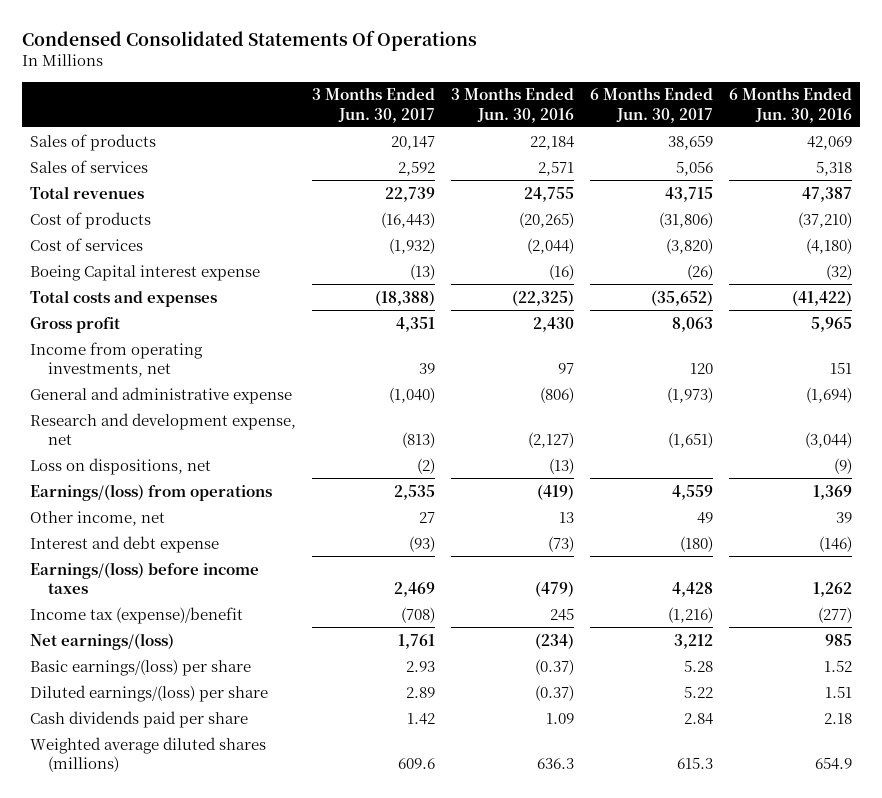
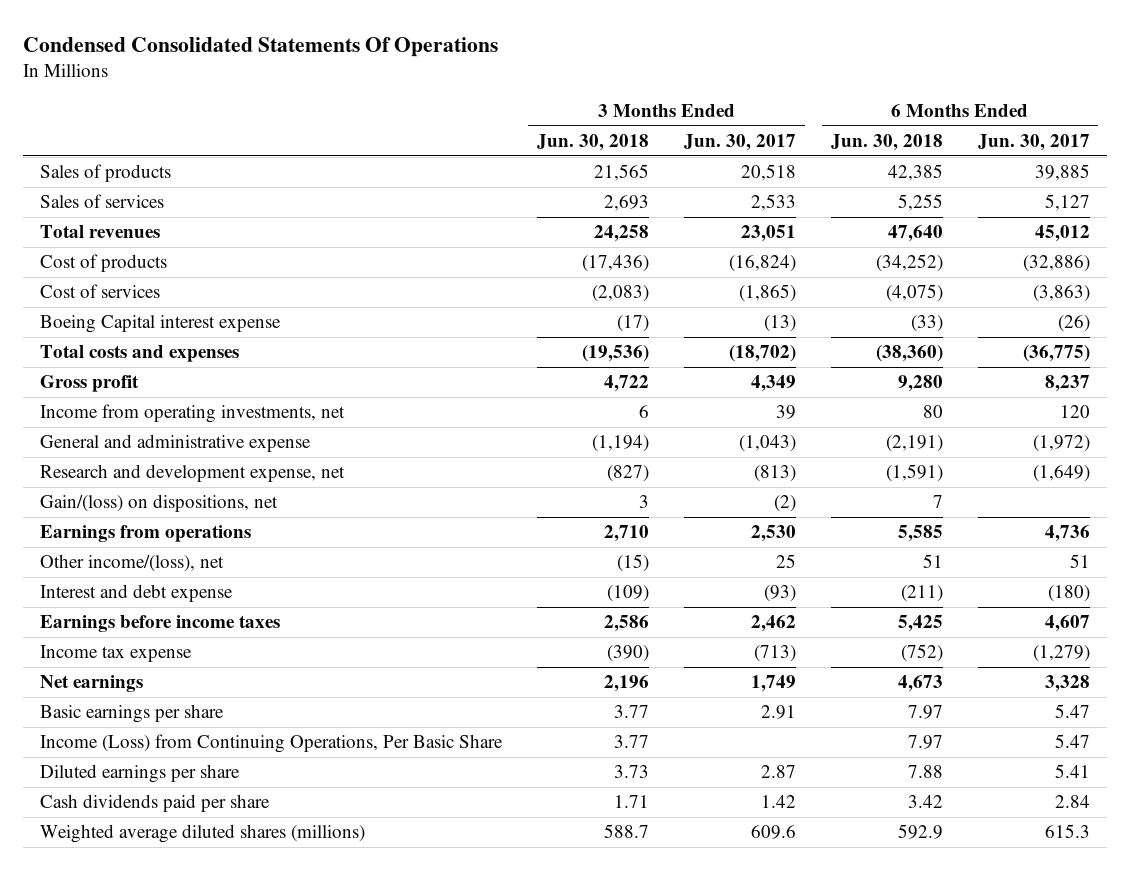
- | 3 Months Ended Jun. 30, 2017 | 3 Months Ended Jun. 30, 2016 | 6 Months Ended Jun. 30, 2017 | 6 Months Ended Jun. 30, 2016
+ | 3 Months Ended Jun. 30, 2018 | 3 Months Ended Jun. 30, 2017 | 6 Months Ended Jun. 30, 2018 | 6 Months Ended Jun. 30, 2017
- Sales of products | 20,147 | 22,184 | 38,659 | 42,069
- Sales of services | 2,592 | 2,571 | 5,056 | 5,318
- Total revenues | 22,739 | 24,755 | 43,715 | 47,387
- Cost of products | (16,443) | (20,265) | (31,806) | (37,210)
- Cost of services | (1,932) | (2,044) | (3,820) | (4,180)
+ Sales of products | 21,565 | 20,518 | 42,385 | 39,885
+ Sales of services | 2,693 | 2,533 | 5,255 | 5,127
+ Total revenues | 24,258 | 23,051 | 47,640 | 45,012
+ Cost of products | (17,436) | (16,824) | (34,252) | (32,886)
+ Cost of services | (2,083) | (1,865) | (4,075) | (3,863)
- Total costs and expenses | (18,388) | (22,325) | (35,652) | (41,422)
- Gross profit | 4,351 | 2,430 | 8,063 | 5,965
+ Total costs and expenses | (19,536) | (18,702) | (38,360) | (36,775)
+ Gross profit | 4,722 | 4,349 | 9,280 | 8,237
- General and administrative expense | (1,040) | (806) | (1,973) | (1,694)
- Research and development expense, net | (813) | (2,127) | (1,651) | (3,044)
- Loss on dispositions, net | (2) | (13) | | (9)
- Earnings/(loss) from operations | 2,535 | (419) | 4,559 | 1,369
- Other income, net | 27 | 13 | 49 | 39
+ General and administrative expense | (1,194) | (1,043) | (2,191) | (1,972)
+ Research and development expense, net | (827) | (813) | (1,591) | (1,649)
+ Gain/(loss) on dispositions, net | 3 | (2) | 7 |
+ Earnings from operations | 2,710 | 2,530 | 5,585 | 4,736
+ Other income/(loss), net | (15) | 25 | 51 | 51
- Earnings/(loss) before income taxes | 2,469 | (479) | 4,428 | 1,262
- Income tax (expense)/benefit | (708) | 245 | (1,216) | (277)
- Net earnings/(loss) | 1,761 | (234) | 3,212 | 985
- Basic earnings/(loss) per share | 2.93 | (0.37) | 5.28 | 1.52
- Diluted earnings/(loss) per share | 2.89 | (0.37) | 5.22 | 1.51
+ Earnings before income taxes | 2,586 | 2,462 | 5,425 | 4,607
+ Income tax expense | (390) | (713) | (752) | (1,279)
+ Net earnings | 2,196 | 1,749 | 4,673 | 3,328
+ Basic earnings per share | 3.77 | 2.91 | 7.97 | 5.47
+ Income (Loss) from Continuing Operations, Per Basic Share | 3.77 | | 7.97 | 5.47
+ Diluted earnings per share | 3.73 | 2.87 | 7.88 | 5.41

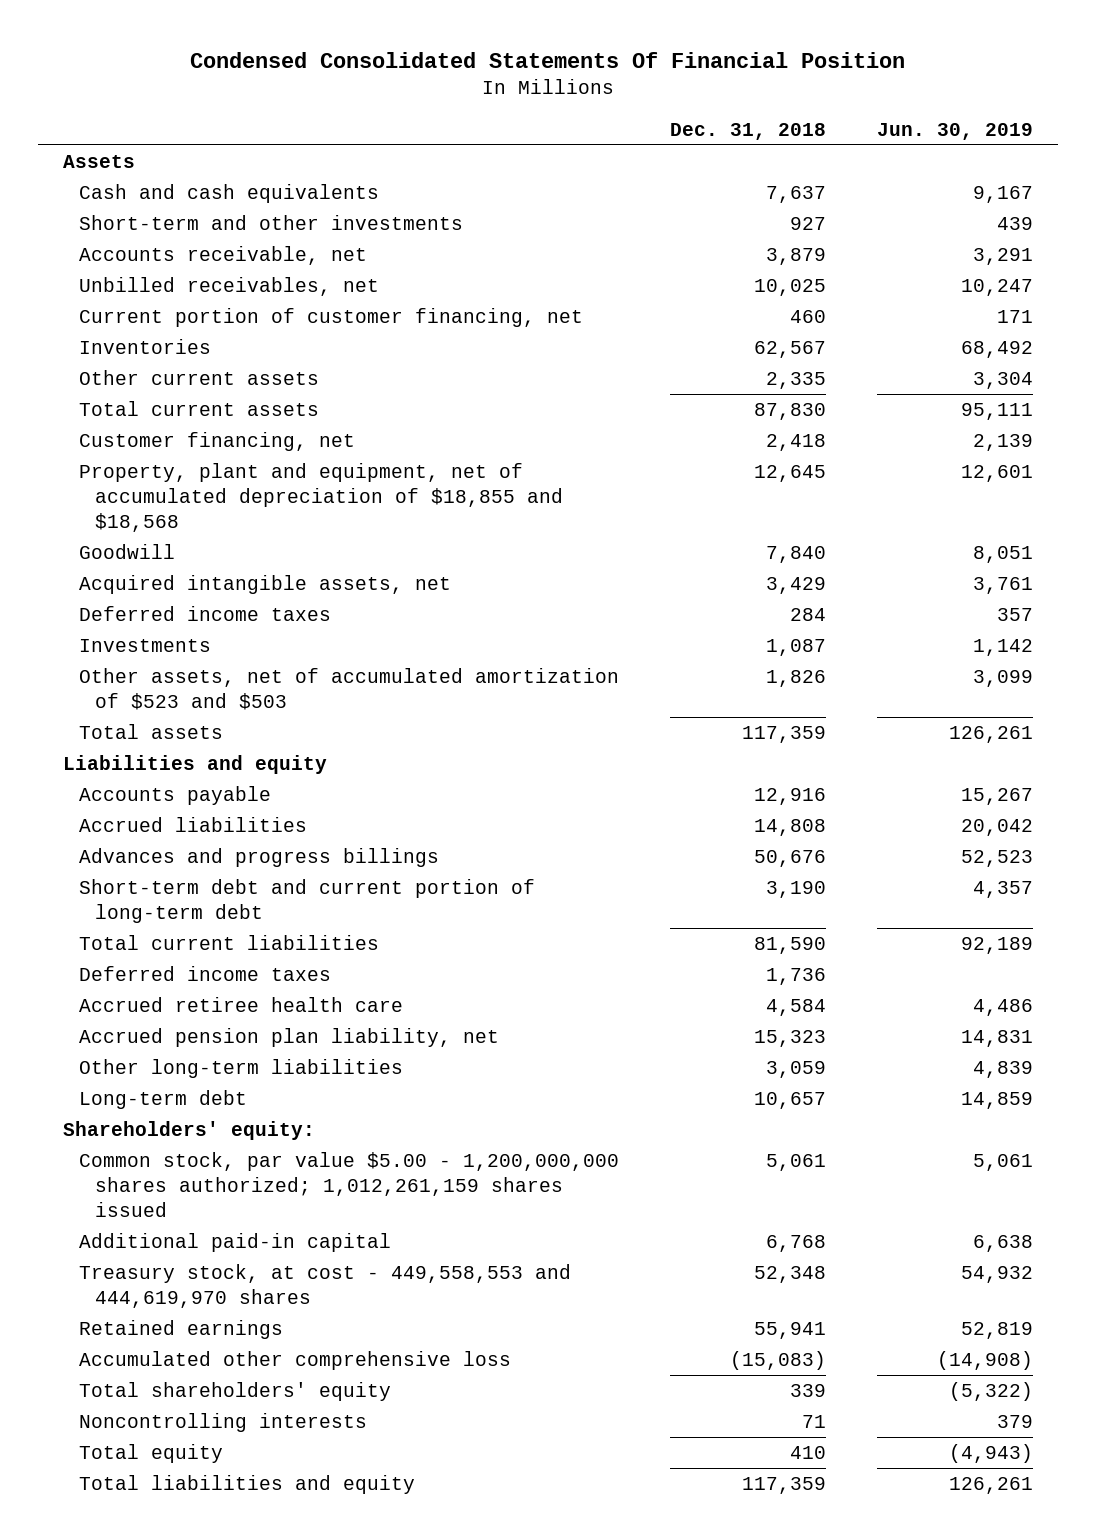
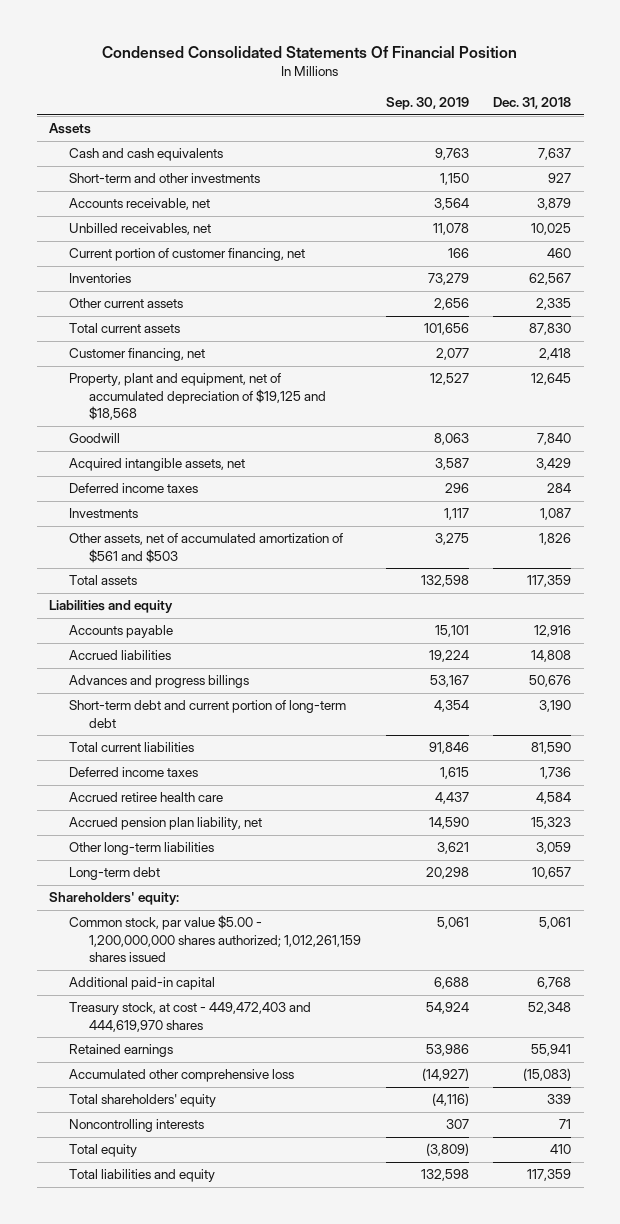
- | Dec. 31, 2018 | Jun. 30, 2019
+ | Sep. 30, 2019 | Dec. 31, 2018
- Property, plant and equipment, net of accumulated depreciation of $18,855 and $18,568 | 12,645 | 12,601
+ Property, plant and equipment, net of accumulated depreciation of $19,125 and $18,568 | 12,527 | 12,645
- Other assets, net of accumulated amortization of $523 and $503 | 1,826 | 3,099
+ Other assets, net of accumulated amortization of $561 and $503 | 3,275 | 1,826
- Treasury stock, at cost - 449,558,553 and 444,619,970 shares | 52,348 | 54,932
+ Treasury stock, at cost - 449,472,403 and 444,619,970 shares | 54,924 | 52,348

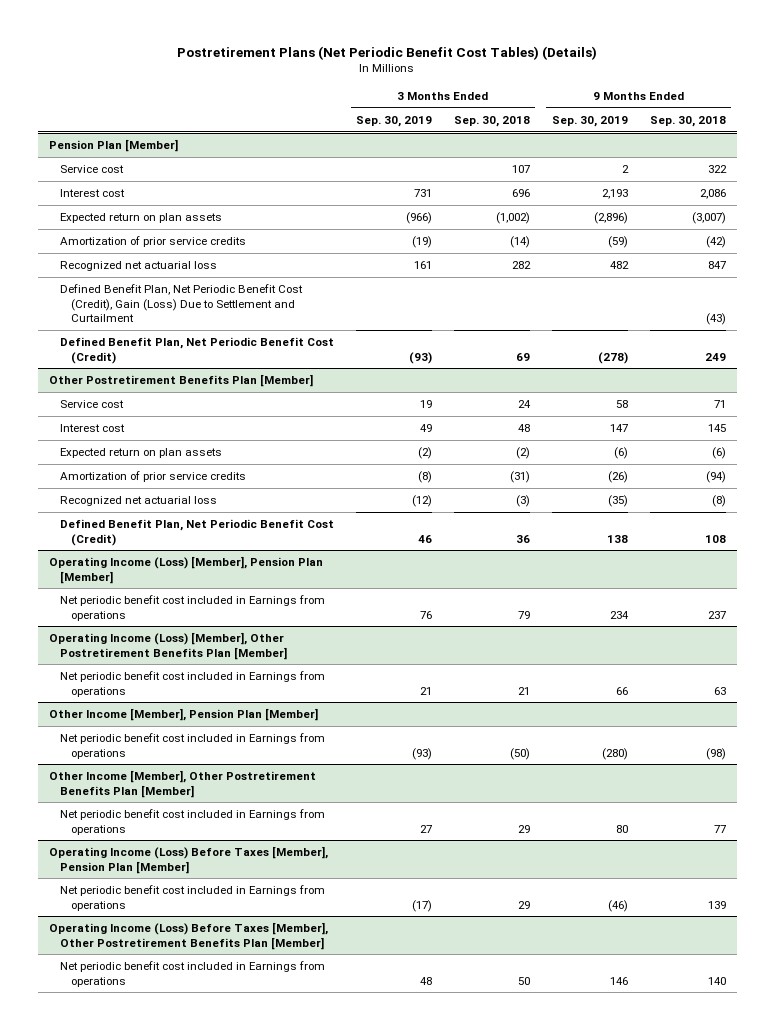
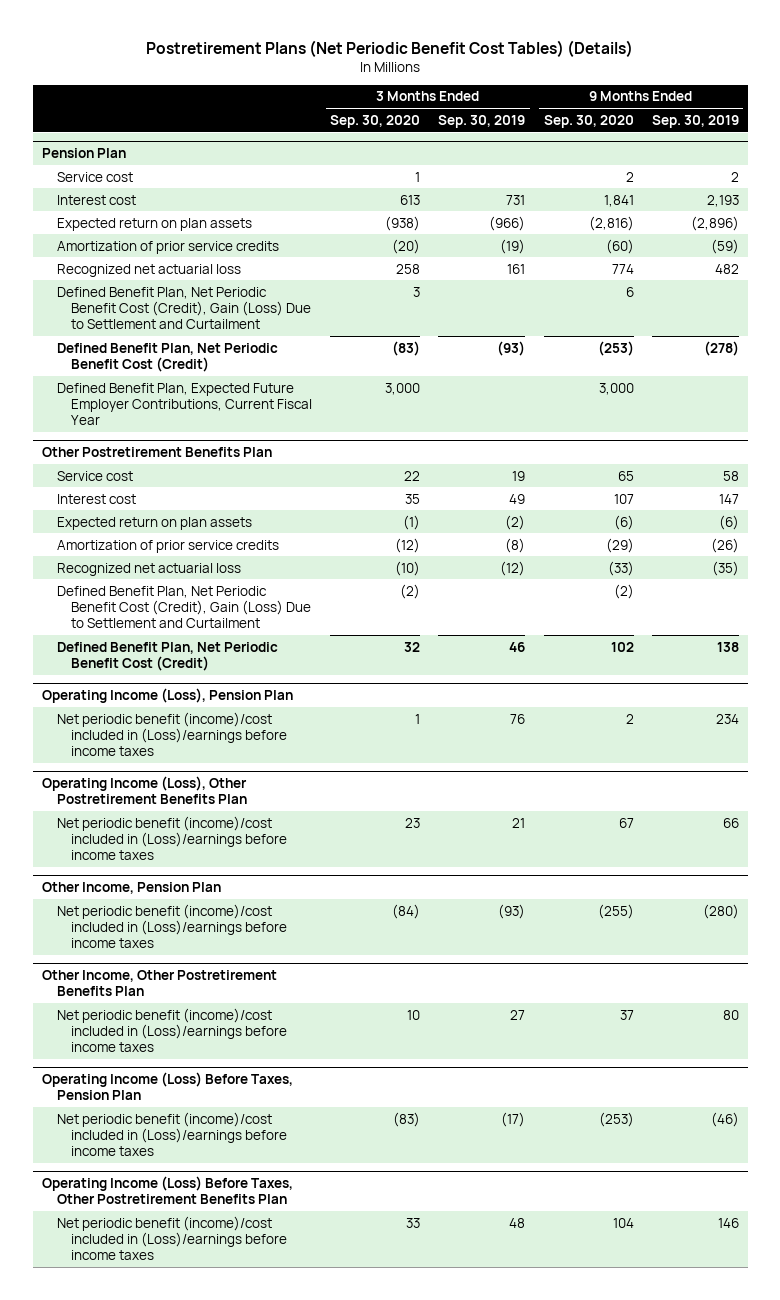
- | 3 Months Ended Sep. 30, 2019 | 3 Months Ended Sep. 30, 2018 | 9 Months Ended Sep. 30, 2019 | 9 Months Ended Sep. 30, 2018
+ | 3 Months Ended Sep. 30, 2020 | 3 Months Ended Sep. 30, 2019 | 9 Months Ended Sep. 30, 2020 | 9 Months Ended Sep. 30, 2019
- Pension Plan [Member]
+ Pension Plan
- Other Postretirement Benefits Plan [Member]
+ Defined Benefit Plan, Expected Future Employer Contributions, Current Fiscal Year | 3,000 | | 3,000 |
+ Other Postretirement Benefits Plan
+ Defined Benefit Plan, Net Periodic Benefit Cost (Credit), Gain (Loss) Due to Settlement and Curtailment | (2) | | (2) |
- Operating Income (Loss) [Member], Pension Plan [Member]
- Net periodic benefit cost included in Earnings from operations | 76 | 79 | 234 | 237
- Operating Income (Loss) [Member], Other Postretirement Benefits Plan [Member]
- Net periodic benefit cost included in Earnings from operations | 21 | 21 | 66 | 63
- Other Income [Member], Pension Plan [Member]
- Net periodic benefit cost included in Earnings from operations | (93) | (50) | (280) | (98)
- Other Income [Member], Other Postretirement Benefits Plan [Member]
- Net periodic benefit cost included in Earnings from operations | 27 | 29 | 80 | 77
- Operating Income (Loss) Before Taxes [Member], Pension Plan [Member]
- Net periodic benefit cost included in Earnings from operations | (17) | 29 | (46) | 139
- Operating Income (Loss) Before Taxes [Member], Other Postretirement Benefits Plan [Member]
- Net periodic benefit cost included in Earnings from operations | 48 | 50 | 146 | 140
+ Operating Income (Loss), Pension Plan
+ Net periodic benefit (income)/cost included in (Loss)/earnings before income taxes | 1 | 76 | 2 | 234
+ Operating Income (Loss), Other Postretirement Benefits Plan
+ Net periodic benefit (income)/cost included in (Loss)/earnings before income taxes | 23 | 21 | 67 | 66
+ Other Income, Pension Plan
+ Net periodic benefit (income)/cost included in (Loss)/earnings before income taxes | (84) | (93) | (255) | (280)
+ Other Income, Other Postretirement Benefits Plan
+ Net periodic benefit (income)/cost included in (Loss)/earnings before income taxes | 10 | 27 | 37 | 80
+ Operating Income (Loss) Before Taxes, Pension Plan
+ Net periodic benefit (income)/cost included in (Loss)/earnings before income taxes | (83) | (17) | (253) | (46)
+ Operating Income (Loss) Before Taxes, Other Postretirement Benefits Plan
+ Net periodic benefit (income)/cost included in (Loss)/earnings before income taxes | 33 | 48 | 104 | 146

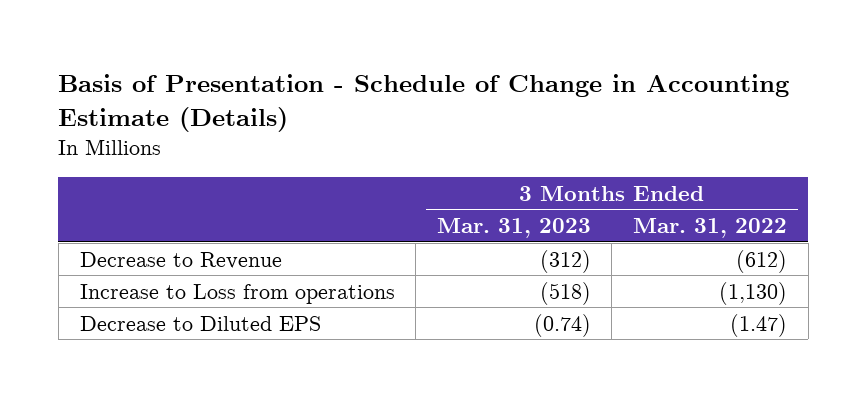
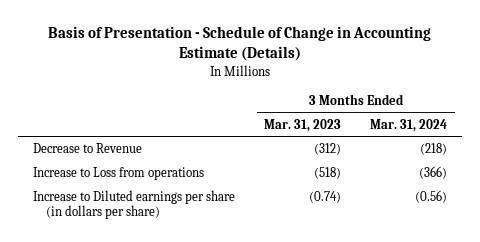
- | 3 Months Ended Mar. 31, 2023 | 3 Months Ended Mar. 31, 2022
+ | 3 Months Ended Mar. 31, 2023 | 3 Months Ended Mar. 31, 2024
- Decrease to Diluted EPS | (0.74) | (1.47)
+ Increase to Diluted earnings per share (in dollars per share) | (0.74) | (0.56)

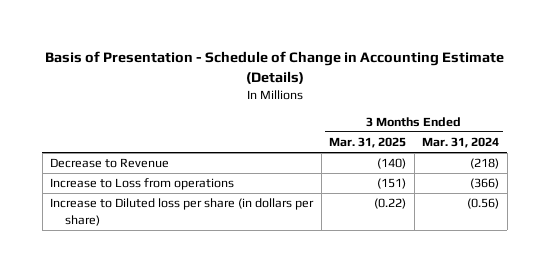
- | 3 Months Ended Mar. 31, 2023 | 3 Months Ended Mar. 31, 2024
+ | 3 Months Ended Mar. 31, 2025 | 3 Months Ended Mar. 31, 2024
- Increase to Diluted earnings per share (in dollars per share) | (0.74) | (0.56)
+ Increase to Diluted loss per share (in dollars per share) | (0.22) | (0.56)

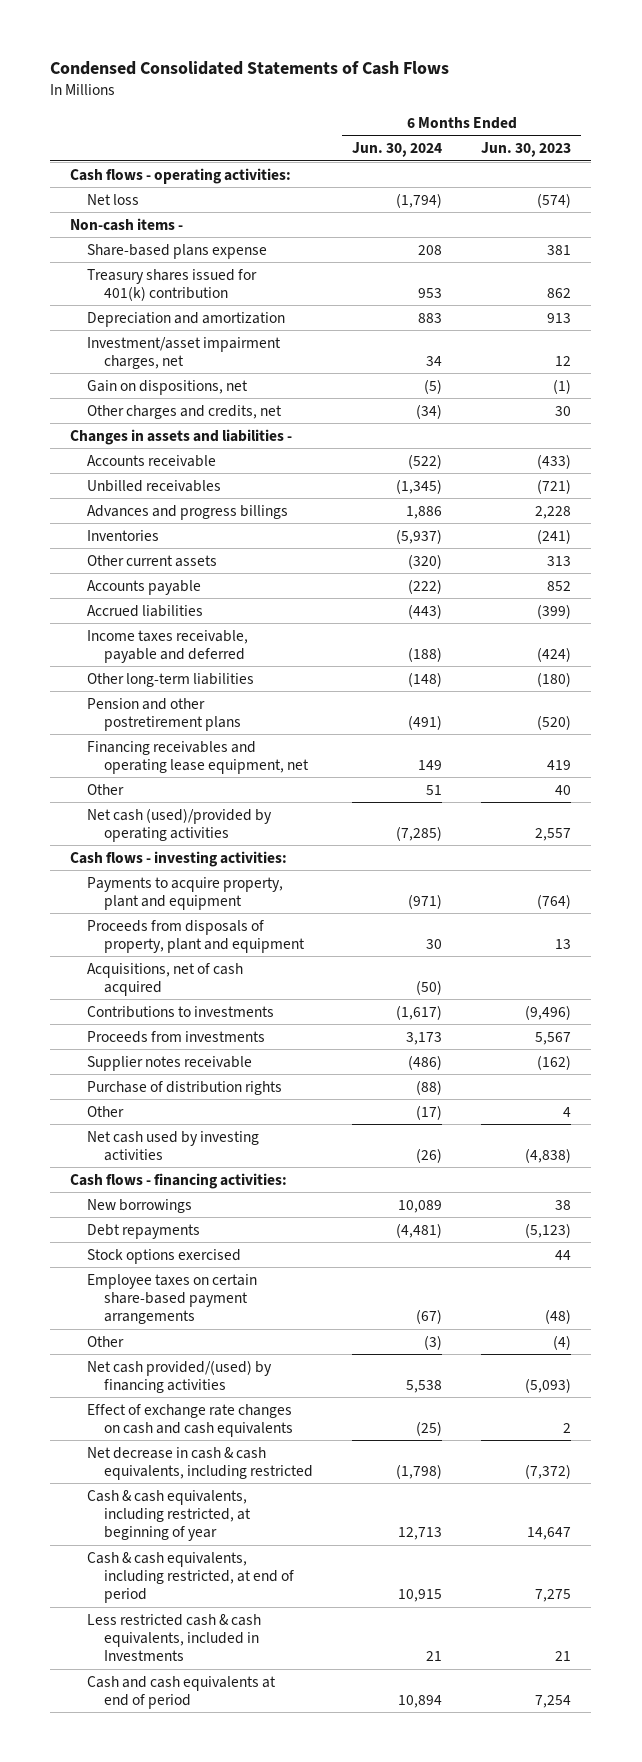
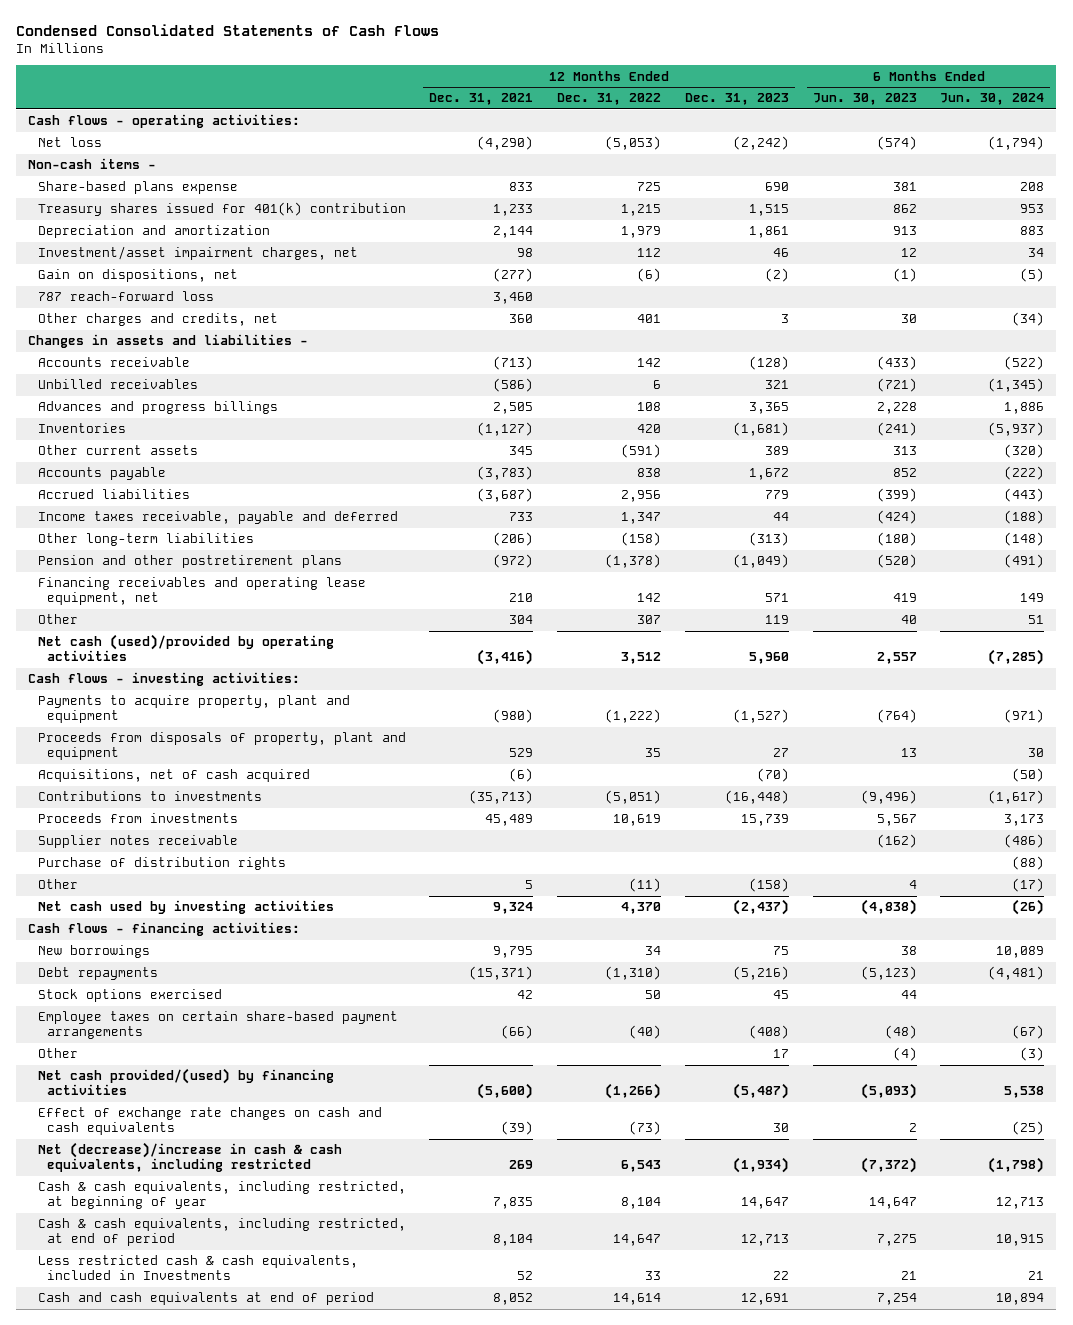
- | 6 Months Ended Jun. 30, 2024 | 6 Months Ended Jun. 30, 2023
+ | 12 Months Ended Dec. 31, 2021 | 12 Months Ended Dec. 31, 2022 | 12 Months Ended Dec. 31, 2023 | 6 Months Ended Jun. 30, 2023 | 6 Months Ended Jun. 30, 2024
+ 787 reach-forward loss | 3,460 | | | |
- Net decrease in cash & cash equivalents, including restricted | (1,798) | (7,372)
+ Net (decrease)/increase in cash & cash equivalents, including restricted | 269 | 6,543 | (1,934) | (7,372) | (1,798)

